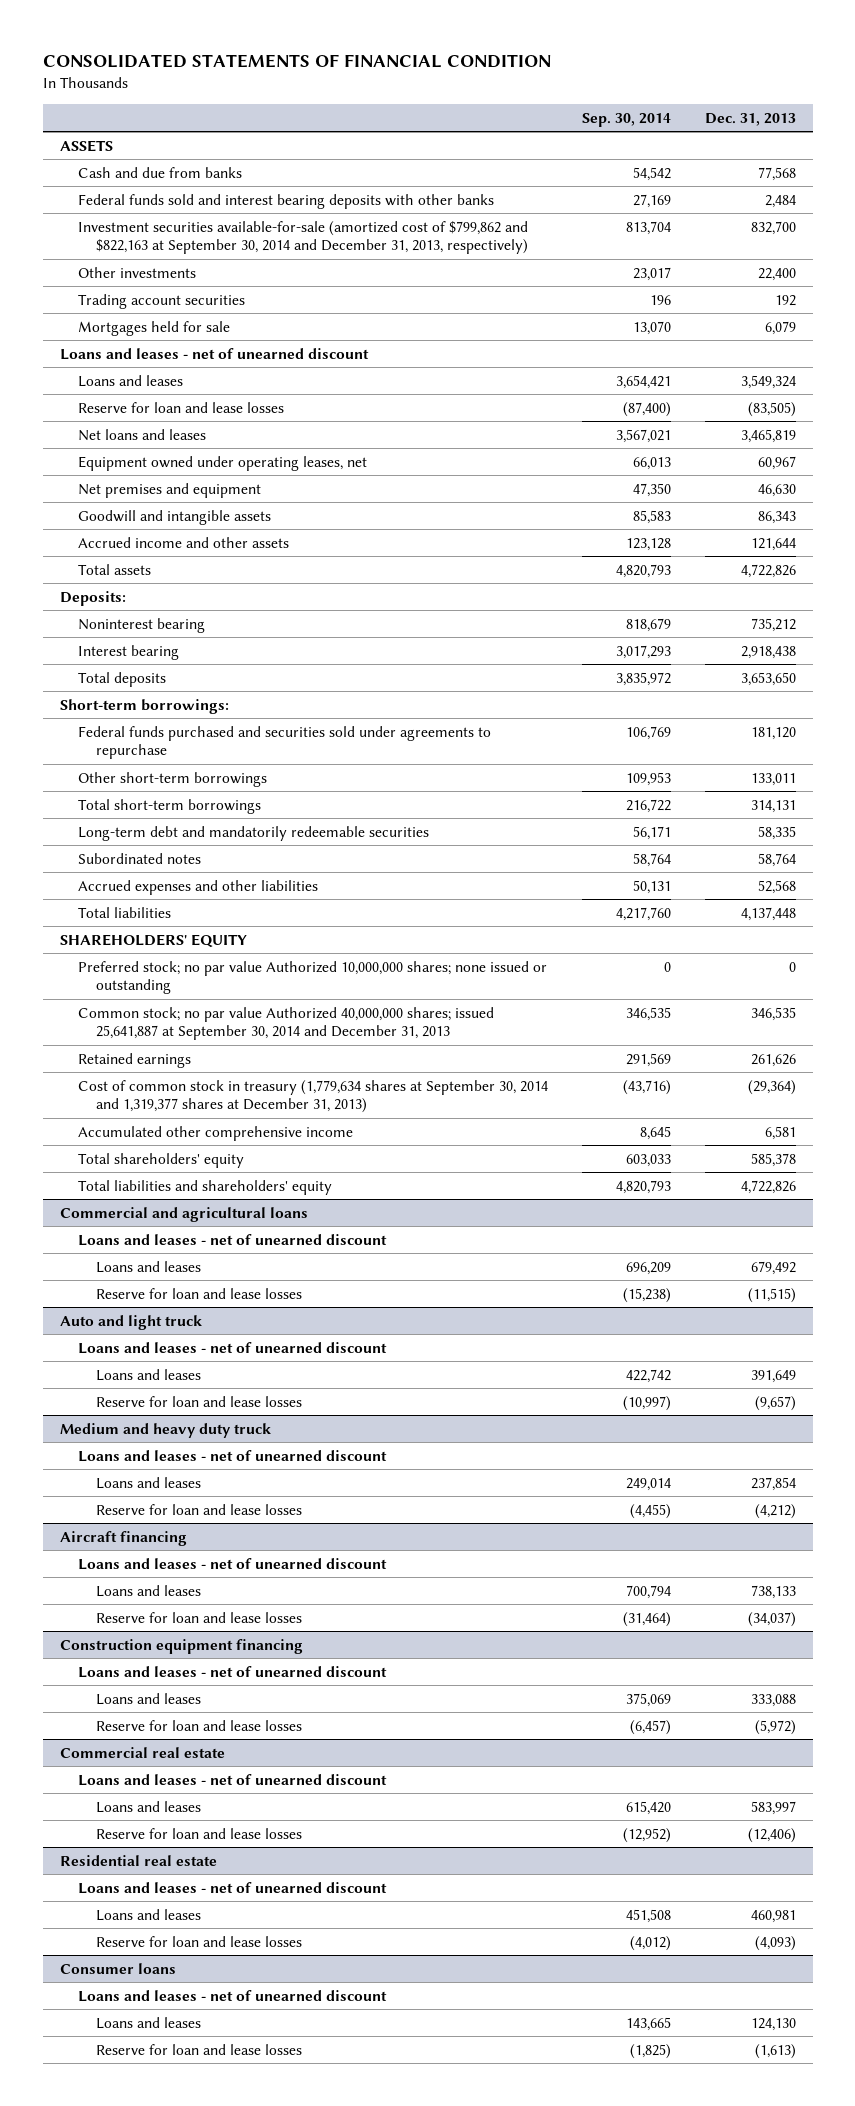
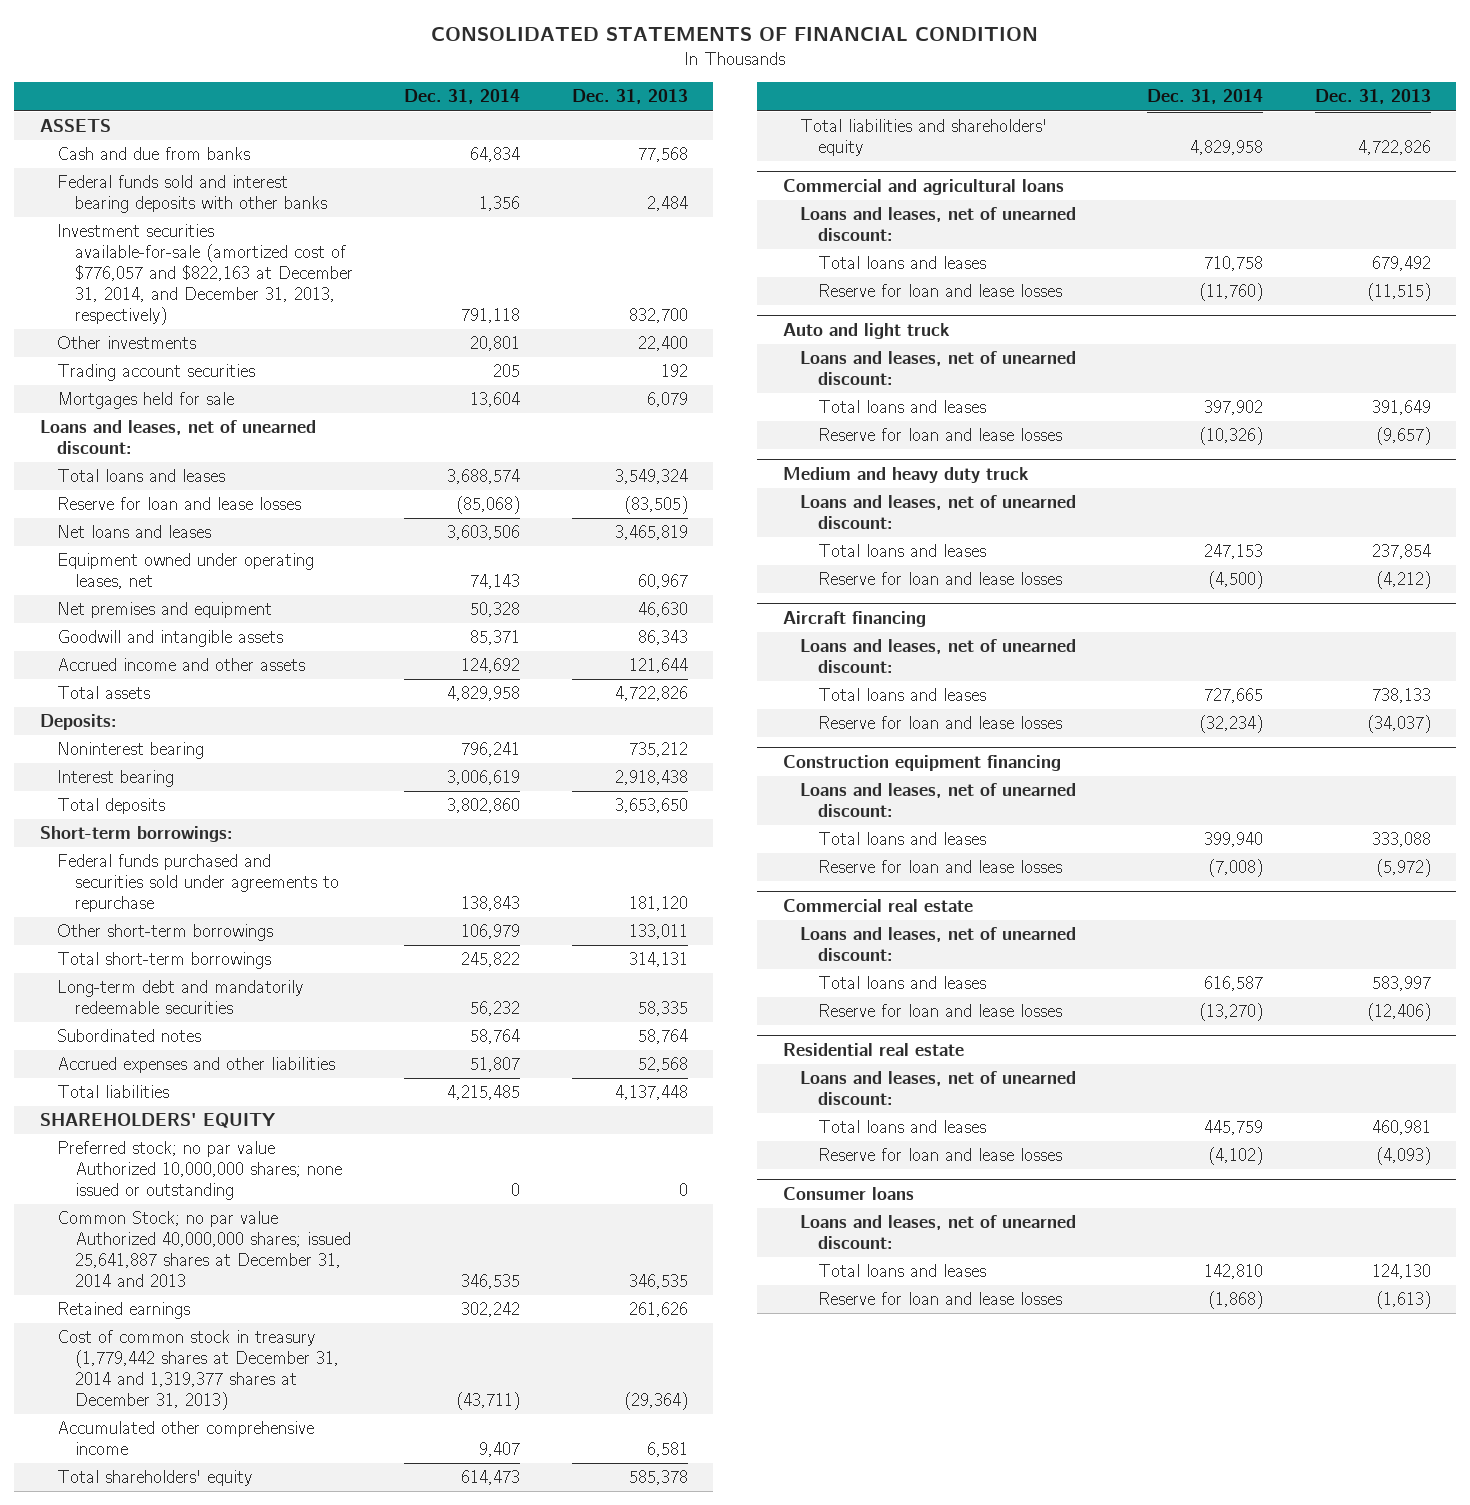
- | Sep. 30, 2014 | Dec. 31, 2013
+ | Dec. 31, 2014 | Dec. 31, 2013
- Investment securities available-for-sale (amortized cost of $799,862 and $822,163 at September 30, 2014 and December 31, 2013, respectively) | 813,704 | 832,700
+ Investment securities available-for-sale (amortized cost of $776,057 and $822,163 at December 31, 2014, and December 31, 2013, respectively) | 791,118 | 832,700
- Loans and leases - net of unearned discount
- Loans and leases | 3,654,421 | 3,549,324
+ Loans and leases, net of unearned discount:
+ Total loans and leases | 3,688,574 | 3,549,324
- Common stock; no par value Authorized 40,000,000 shares; issued 25,641,887 at September 30, 2014 and December 31, 2013 | 346,535 | 346,535
+ Common Stock; no par value Authorized 40,000,000 shares; issued 25,641,887 shares at December 31, 2014 and 2013 | 346,535 | 346,535
- Cost of common stock in treasury (1,779,634 shares at September 30, 2014 and 1,319,377 shares at December 31, 2013) | (43,716) | (29,364)
+ Cost of common stock in treasury (1,779,442 shares at December 31, 2014 and 1,319,377 shares at December 31, 2013) | (43,711) | (29,364)
@ Commercial and agricultural loans
- Loans and leases - net of unearned discount
- Loans and leases | 696,209 | 679,492
+ Loans and leases, net of unearned discount:
+ Total loans and leases | 710,758 | 679,492
@ Auto and light truck
- Loans and leases - net of unearned discount
- Loans and leases | 422,742 | 391,649
+ Loans and leases, net of unearned discount:
+ Total loans and leases | 397,902 | 391,649
@ Medium and heavy duty truck
- Loans and leases - net of unearned discount
- Loans and leases | 249,014 | 237,854
+ Loans and leases, net of unearned discount:
+ Total loans and leases | 247,153 | 237,854
@ Aircraft financing
- Loans and leases - net of unearned discount
- Loans and leases | 700,794 | 738,133
+ Loans and leases, net of unearned discount:
+ Total loans and leases | 727,665 | 738,133
@ Construction equipment financing
- Loans and leases - net of unearned discount
- Loans and leases | 375,069 | 333,088
+ Loans and leases, net of unearned discount:
+ Total loans and leases | 399,940 | 333,088
@ Commercial real estate
- Loans and leases - net of unearned discount
- Loans and leases | 615,420 | 583,997
+ Loans and leases, net of unearned discount:
+ Total loans and leases | 616,587 | 583,997
@ Residential real estate
- Loans and leases - net of unearned discount
- Loans and leases | 451,508 | 460,981
+ Loans and leases, net of unearned discount:
+ Total loans and leases | 445,759 | 460,981
@ Consumer loans
- Loans and leases - net of unearned discount
- Loans and leases | 143,665 | 124,130
+ Loans and leases, net of unearned discount:
+ Total loans and leases | 142,810 | 124,130

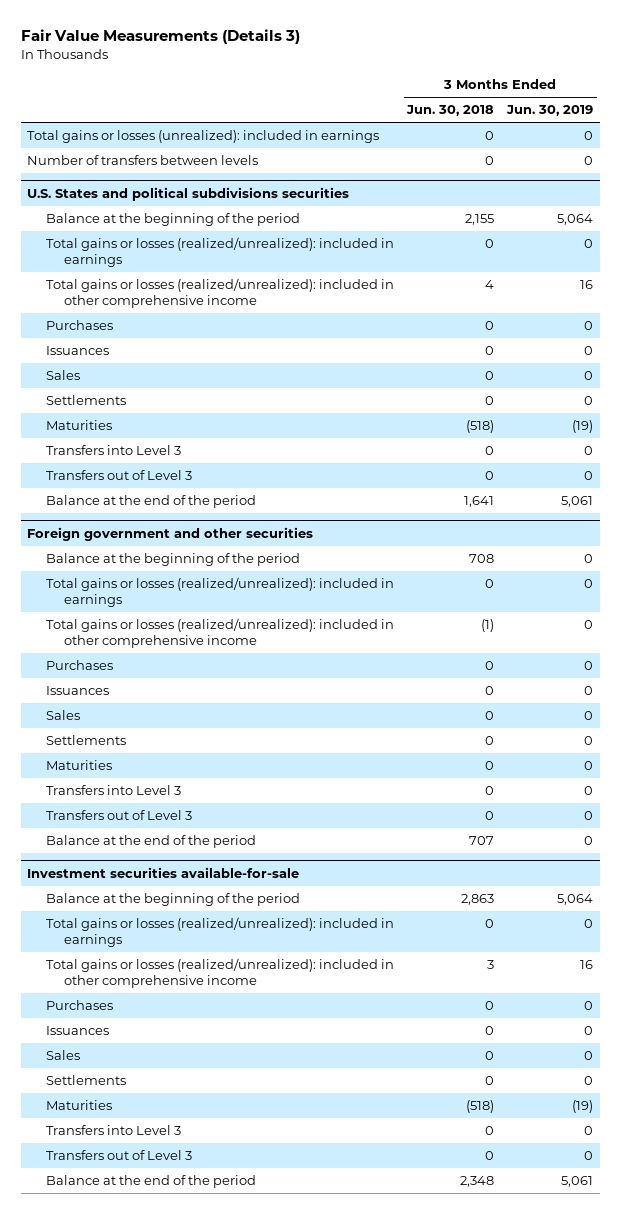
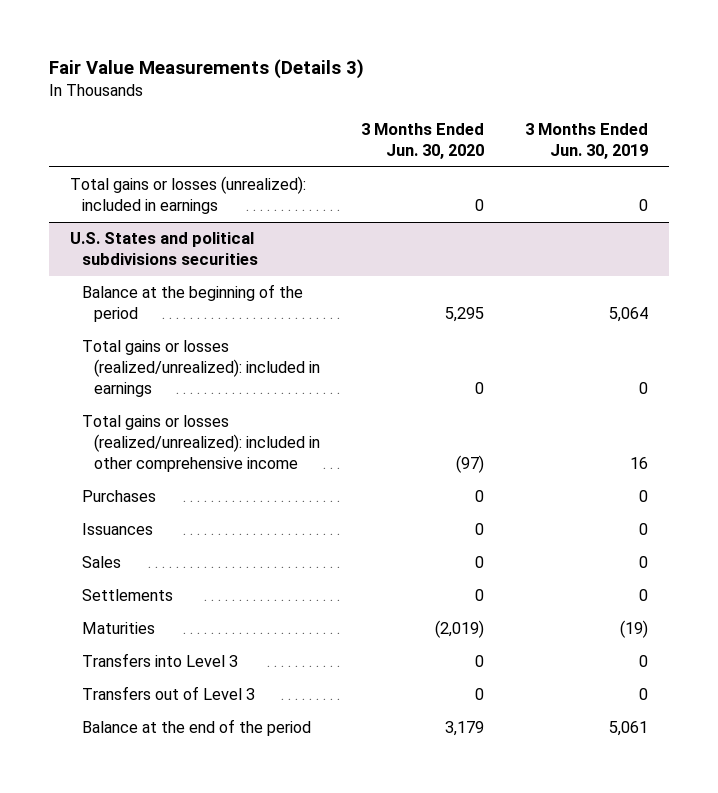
- | 3 Months Ended Jun. 30, 2018 | 3 Months Ended Jun. 30, 2019
+ | 3 Months Ended Jun. 30, 2020 | 3 Months Ended Jun. 30, 2019
- Number of transfers between levels | 0 | 0
- Foreign government and other securities
- Balance at the beginning of the period | 708 | 0
- Total gains or losses (realized/unrealized): included in earnings | 0 | 0
- Total gains or losses (realized/unrealized): included in other comprehensive income | (1) | 0
- Purchases | 0 | 0
- Issuances | 0 | 0
- Sales | 0 | 0
- Settlements | 0 | 0
- Maturities | 0 | 0
- Transfers into Level 3 | 0 | 0
- Transfers out of Level 3 | 0 | 0
- Balance at the end of the period | 707 | 0
- Investment securities available-for-sale
- Balance at the beginning of the period | 2,863 | 5,064
- Total gains or losses (realized/unrealized): included in earnings | 0 | 0
- Total gains or losses (realized/unrealized): included in other comprehensive income | 3 | 16
- Purchases | 0 | 0
- Issuances | 0 | 0
- Sales | 0 | 0
- Settlements | 0 | 0
- Maturities | (518) | (19)
- Transfers into Level 3 | 0 | 0
- Transfers out of Level 3 | 0 | 0
- Balance at the end of the period | 2,348 | 5,061

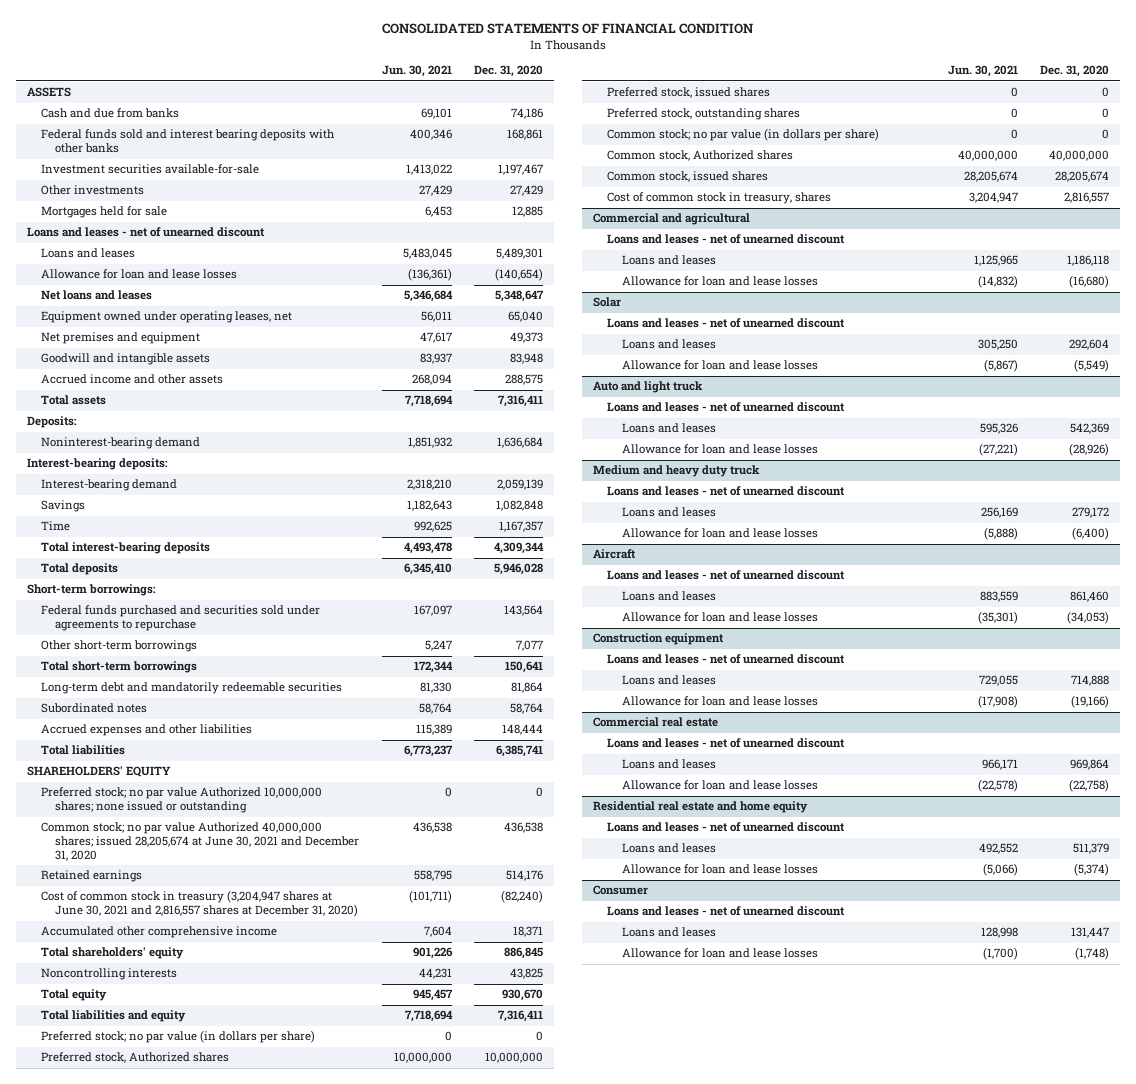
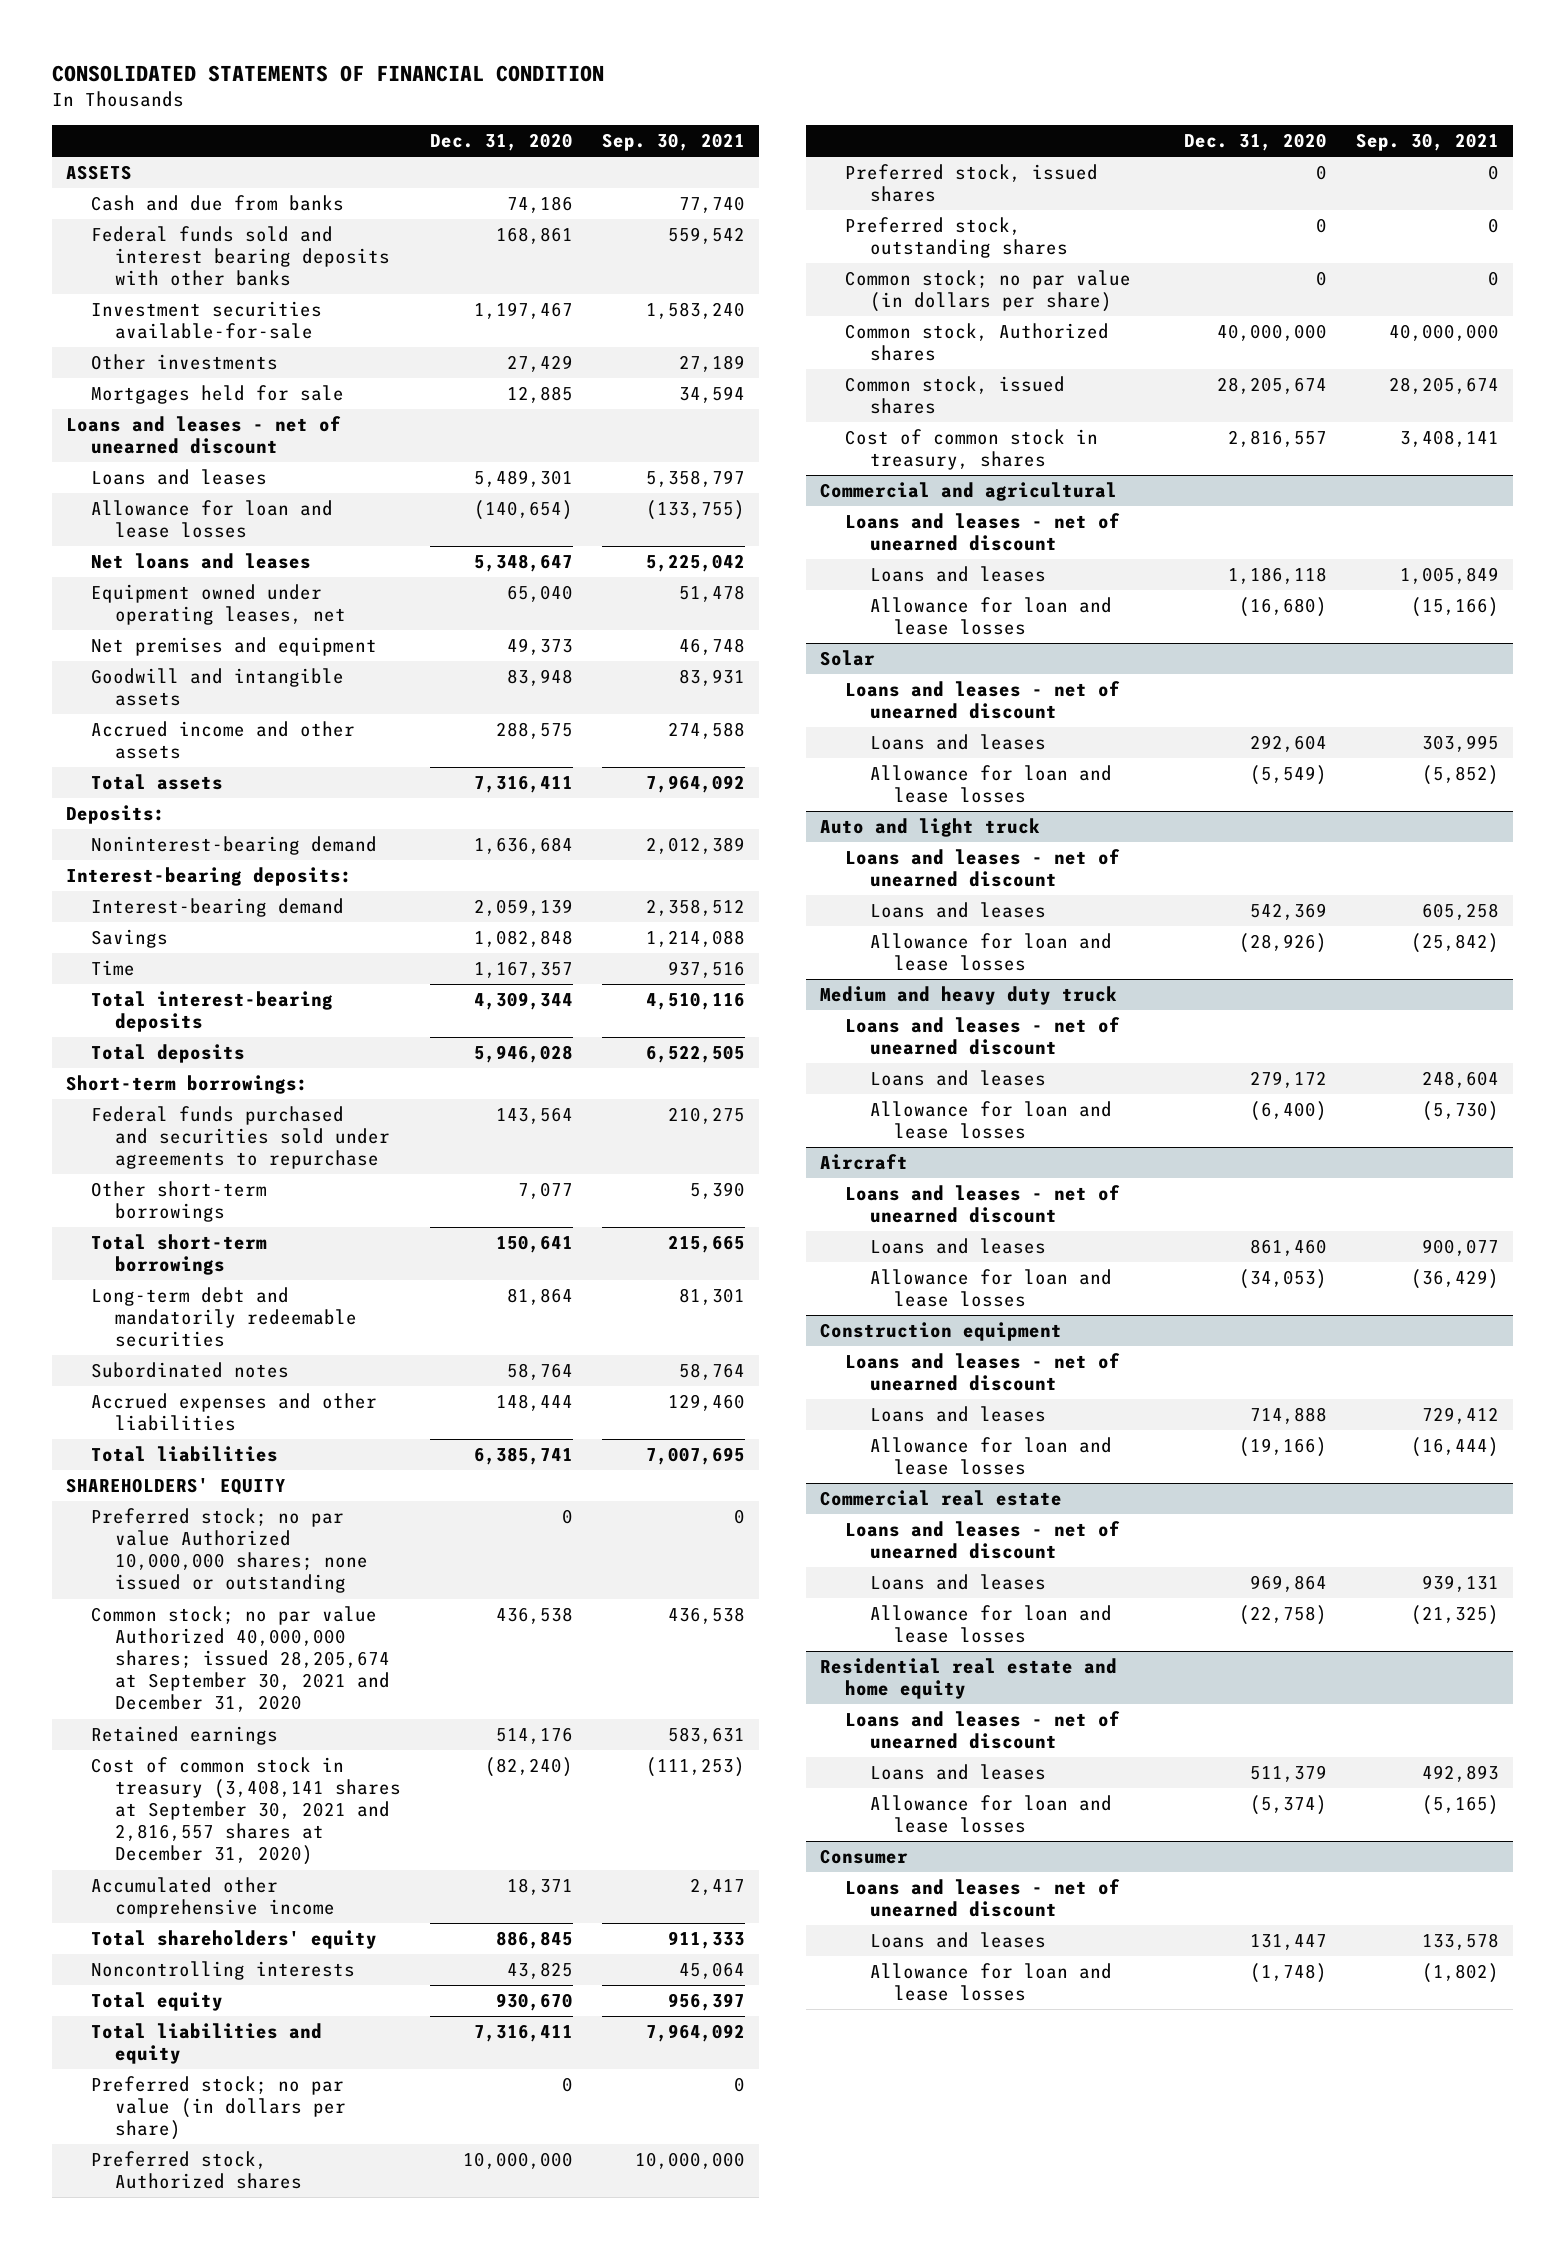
- | Jun. 30, 2021 | Dec. 31, 2020
+ | Dec. 31, 2020 | Sep. 30, 2021
- Common stock; no par value Authorized 40,000,000 shares; issued 28,205,674 at June 30, 2021 and December 31, 2020 | 436,538 | 436,538
+ Common stock; no par value Authorized 40,000,000 shares; issued 28,205,674 at September 30, 2021 and December 31, 2020 | 436,538 | 436,538
- Cost of common stock in treasury (3,204,947 shares at June 30, 2021 and 2,816,557 shares at December 31, 2020) | (101,711) | (82,240)
+ Cost of common stock in treasury (3,408,141 shares at September 30, 2021 and 2,816,557 shares at December 31, 2020) | (82,240) | (111,253)

